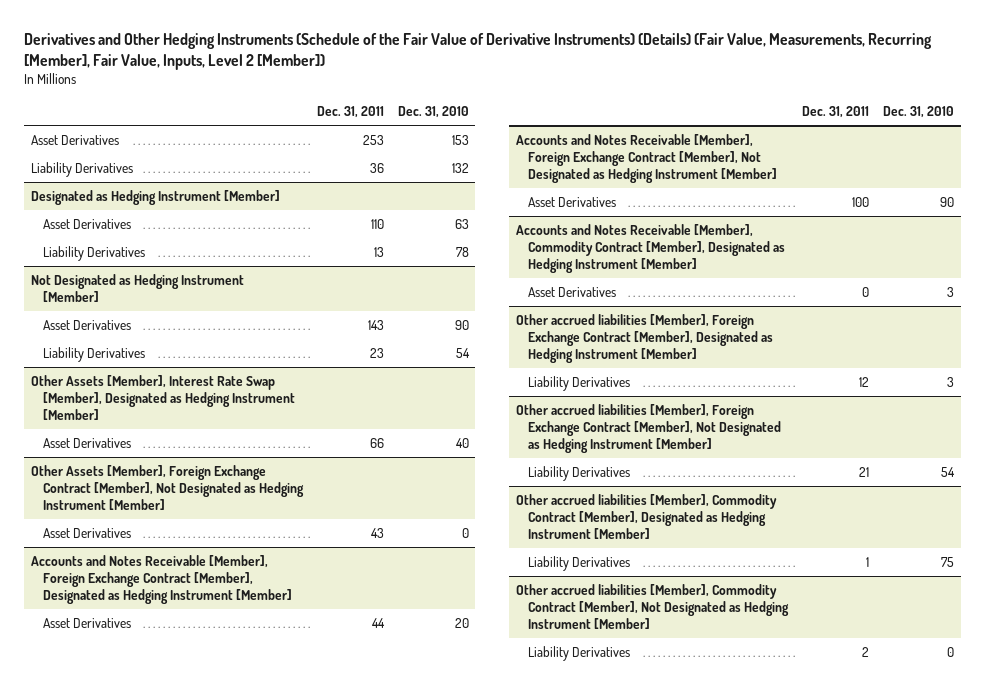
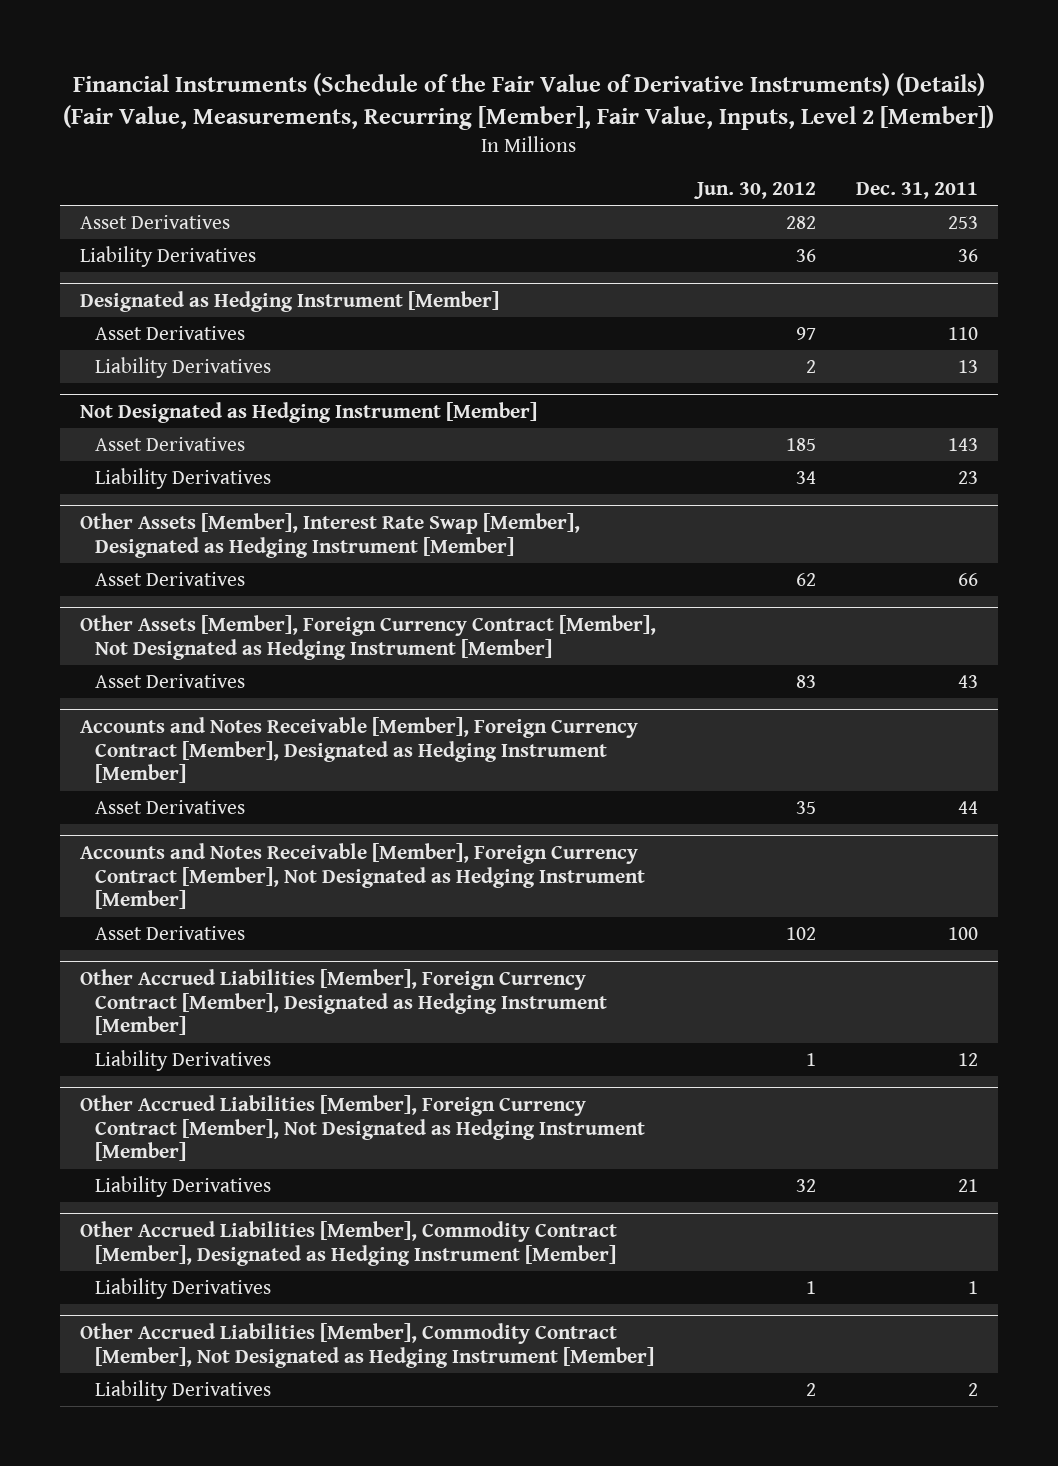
- Derivatives and Other Hedging Instruments (Schedule of the Fair Value of Derivative Instruments) (Details) (Fair Value, Measurements, Recurring [Member], Fair Value, Inputs, Level 2 [Member])
+ Financial Instruments (Schedule of the Fair Value of Derivative Instruments) (Details) (Fair Value, Measurements, Recurring [Member], Fair Value, Inputs, Level 2 [Member])
- | Dec. 31, 2011 | Dec. 31, 2010
+ | Jun. 30, 2012 | Dec. 31, 2011
- Other Assets [Member], Foreign Exchange Contract [Member], Not Designated as Hedging Instrument [Member]
+ Other Assets [Member], Foreign Currency Contract [Member], Not Designated as Hedging Instrument [Member]
- Accounts and Notes Receivable [Member], Foreign Exchange Contract [Member], Designated as Hedging Instrument [Member]
+ Accounts and Notes Receivable [Member], Foreign Currency Contract [Member], Designated as Hedging Instrument [Member]
- Accounts and Notes Receivable [Member], Foreign Exchange Contract [Member], Not Designated as Hedging Instrument [Member]
+ Accounts and Notes Receivable [Member], Foreign Currency Contract [Member], Not Designated as Hedging Instrument [Member]
- Accounts and Notes Receivable [Member], Commodity Contract [Member], Designated as Hedging Instrument [Member]
- Asset Derivatives | 0 | 3
- Other accrued liabilities [Member], Foreign Exchange Contract [Member], Designated as Hedging Instrument [Member]
+ Other Accrued Liabilities [Member], Foreign Currency Contract [Member], Designated as Hedging Instrument [Member]
- Other accrued liabilities [Member], Foreign Exchange Contract [Member], Not Designated as Hedging Instrument [Member]
+ Other Accrued Liabilities [Member], Foreign Currency Contract [Member], Not Designated as Hedging Instrument [Member]
- Other accrued liabilities [Member], Commodity Contract [Member], Designated as Hedging Instrument [Member]
+ Other Accrued Liabilities [Member], Commodity Contract [Member], Designated as Hedging Instrument [Member]
- Other accrued liabilities [Member], Commodity Contract [Member], Not Designated as Hedging Instrument [Member]
+ Other Accrued Liabilities [Member], Commodity Contract [Member], Not Designated as Hedging Instrument [Member]

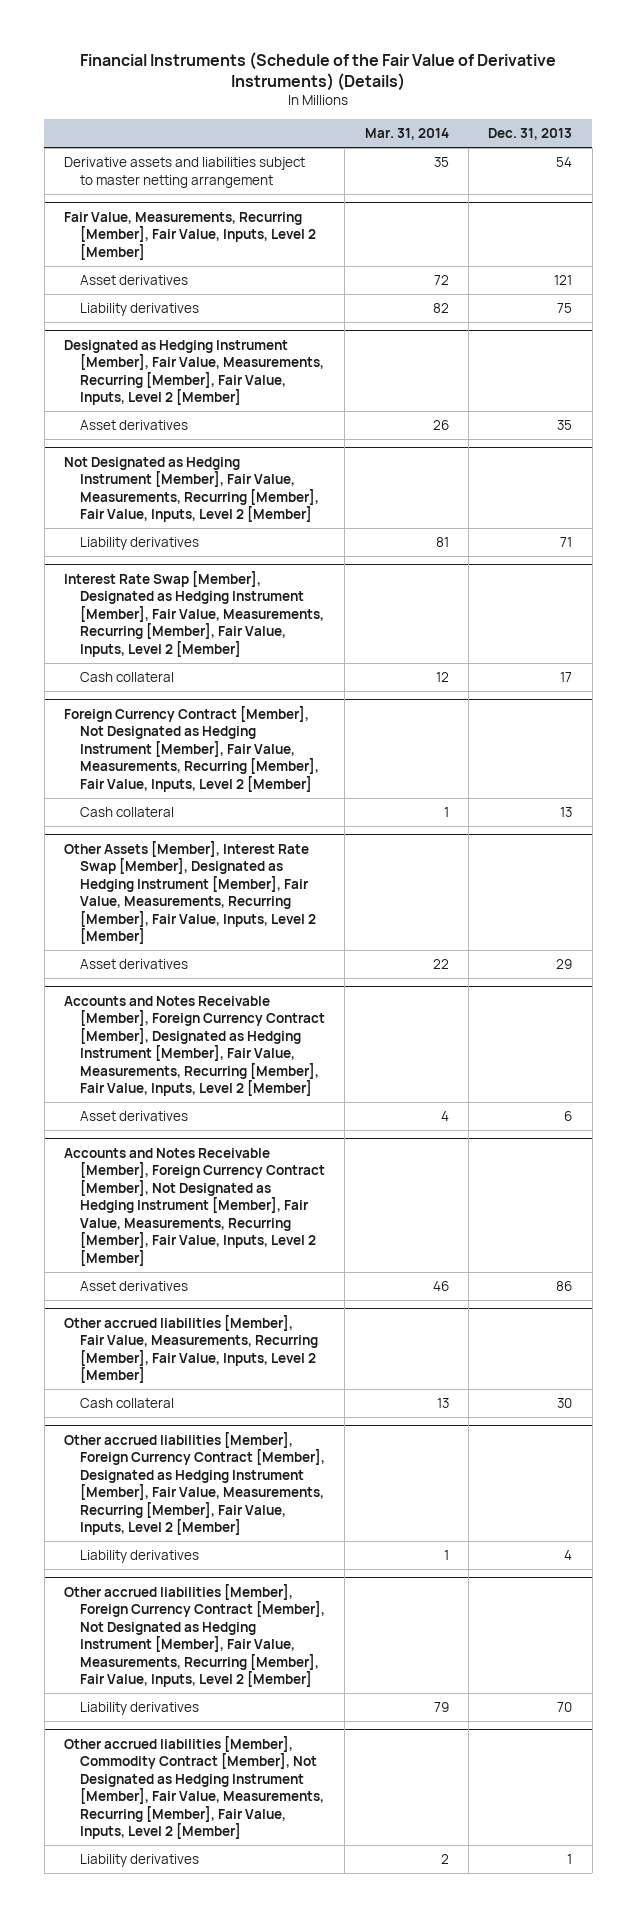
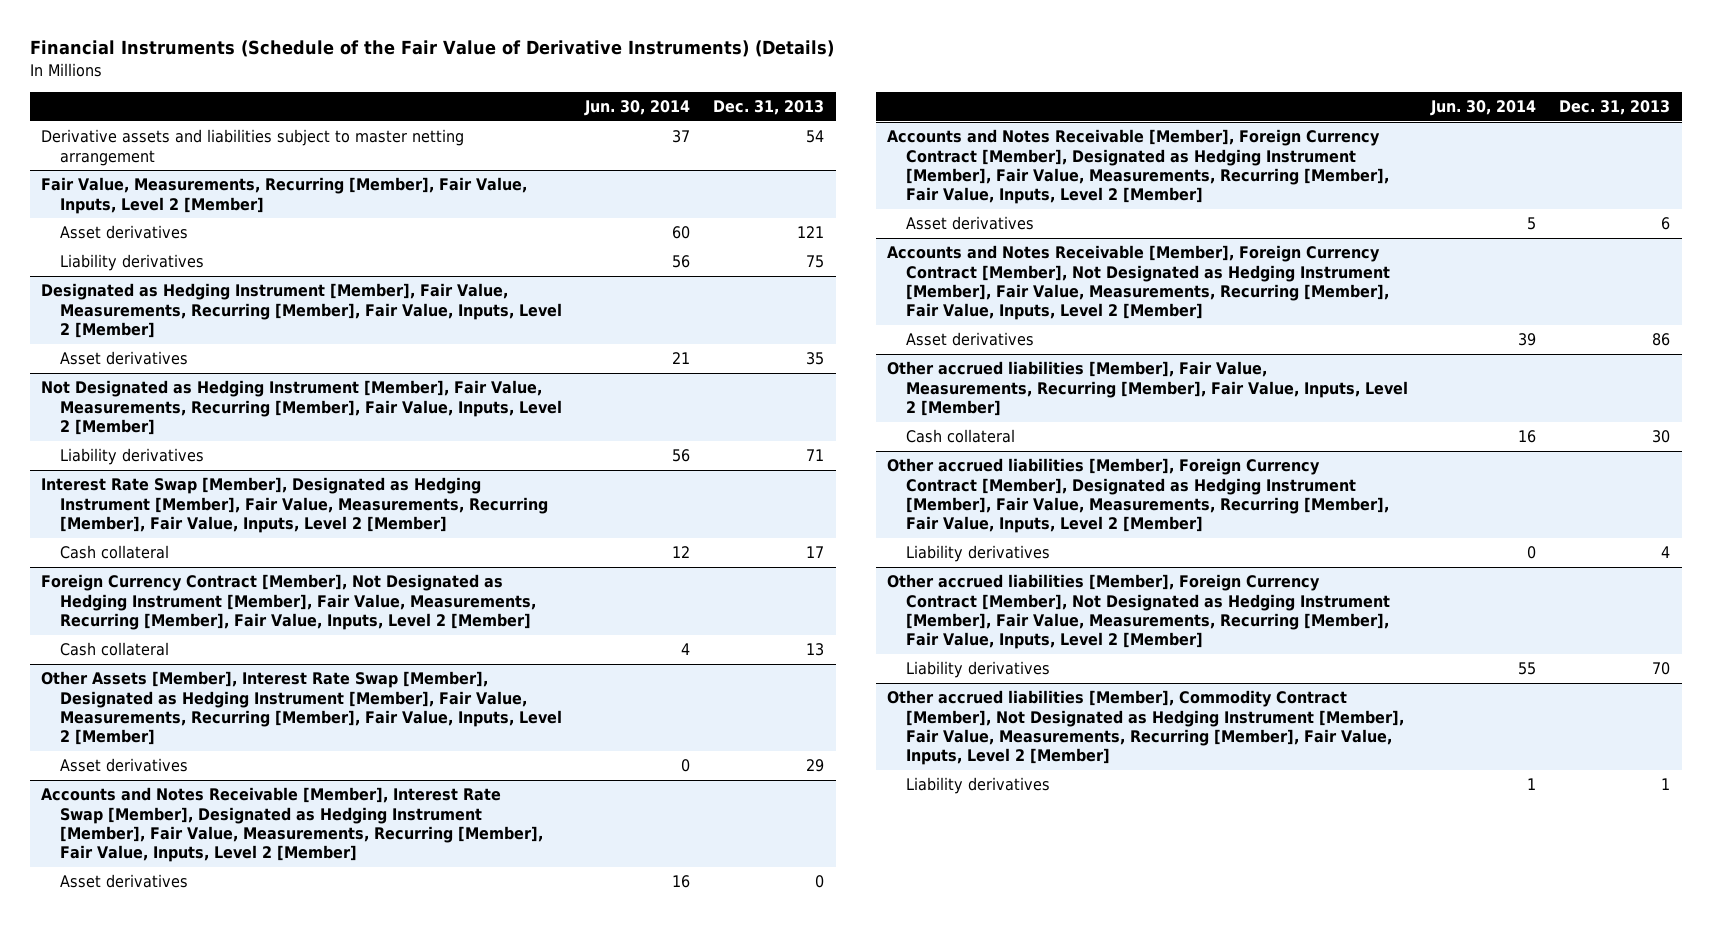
- | Mar. 31, 2014 | Dec. 31, 2013
+ | Jun. 30, 2014 | Dec. 31, 2013
+ Accounts and Notes Receivable [Member], Interest Rate Swap [Member], Designated as Hedging Instrument [Member], Fair Value, Measurements, Recurring [Member], Fair Value, Inputs, Level 2 [Member]
+ Asset derivatives | 16 | 0

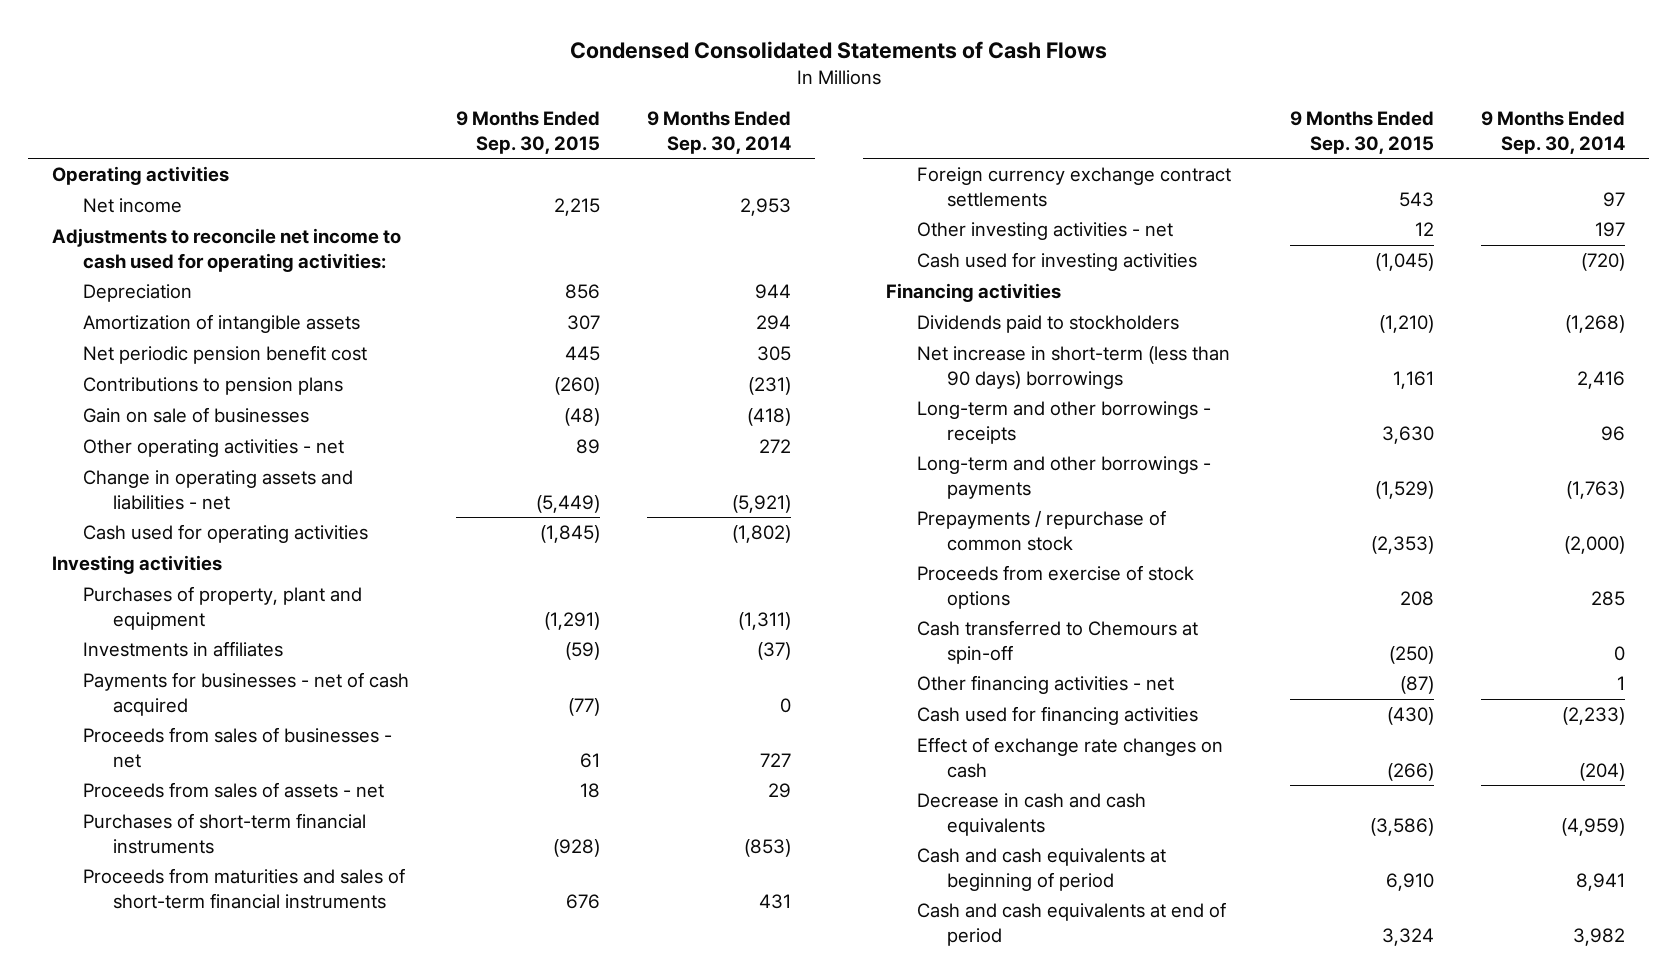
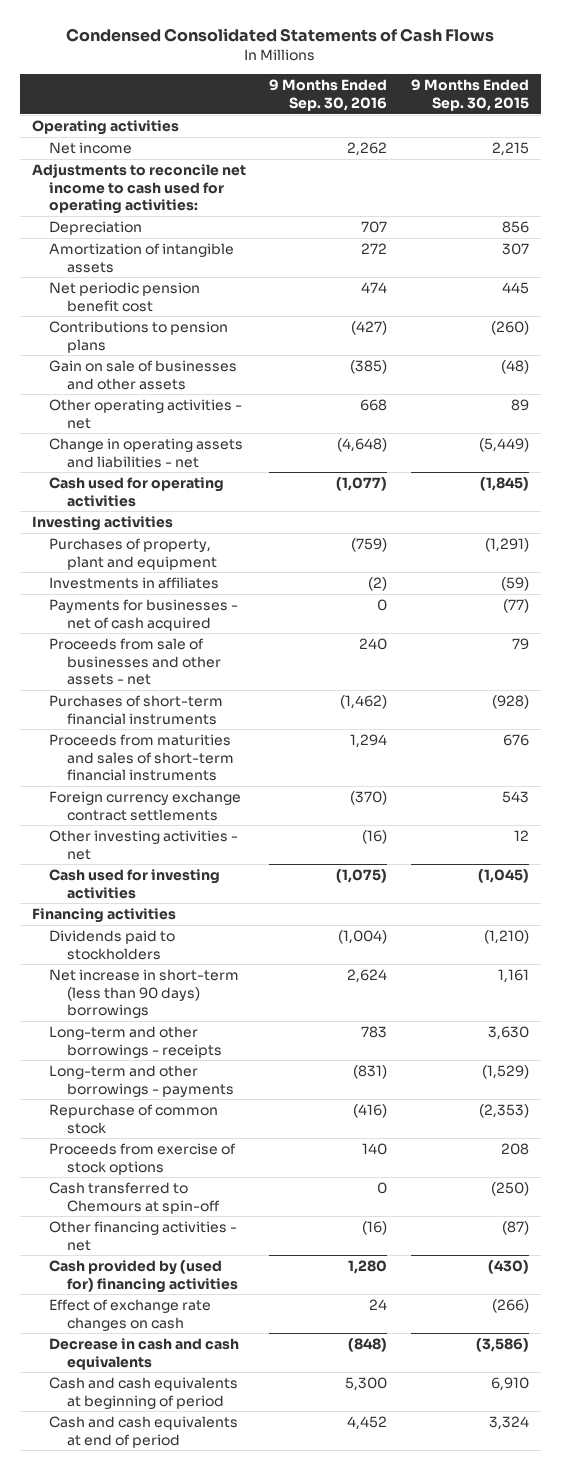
- | 9 Months Ended Sep. 30, 2015 | 9 Months Ended Sep. 30, 2014
+ | 9 Months Ended Sep. 30, 2016 | 9 Months Ended Sep. 30, 2015
- Gain on sale of businesses | (48) | (418)
+ Gain on sale of businesses and other assets | (385) | (48)
- Proceeds from sales of businesses - net | 61 | 727
- Proceeds from sales of assets - net | 18 | 29
+ Proceeds from sale of businesses and other assets - net | 240 | 79
- Prepayments / repurchase of common stock | (2,353) | (2,000)
+ Repurchase of common stock | (416) | (2,353)
- Cash used for financing activities | (430) | (2,233)
+ Cash provided by (used for) financing activities | 1,280 | (430)

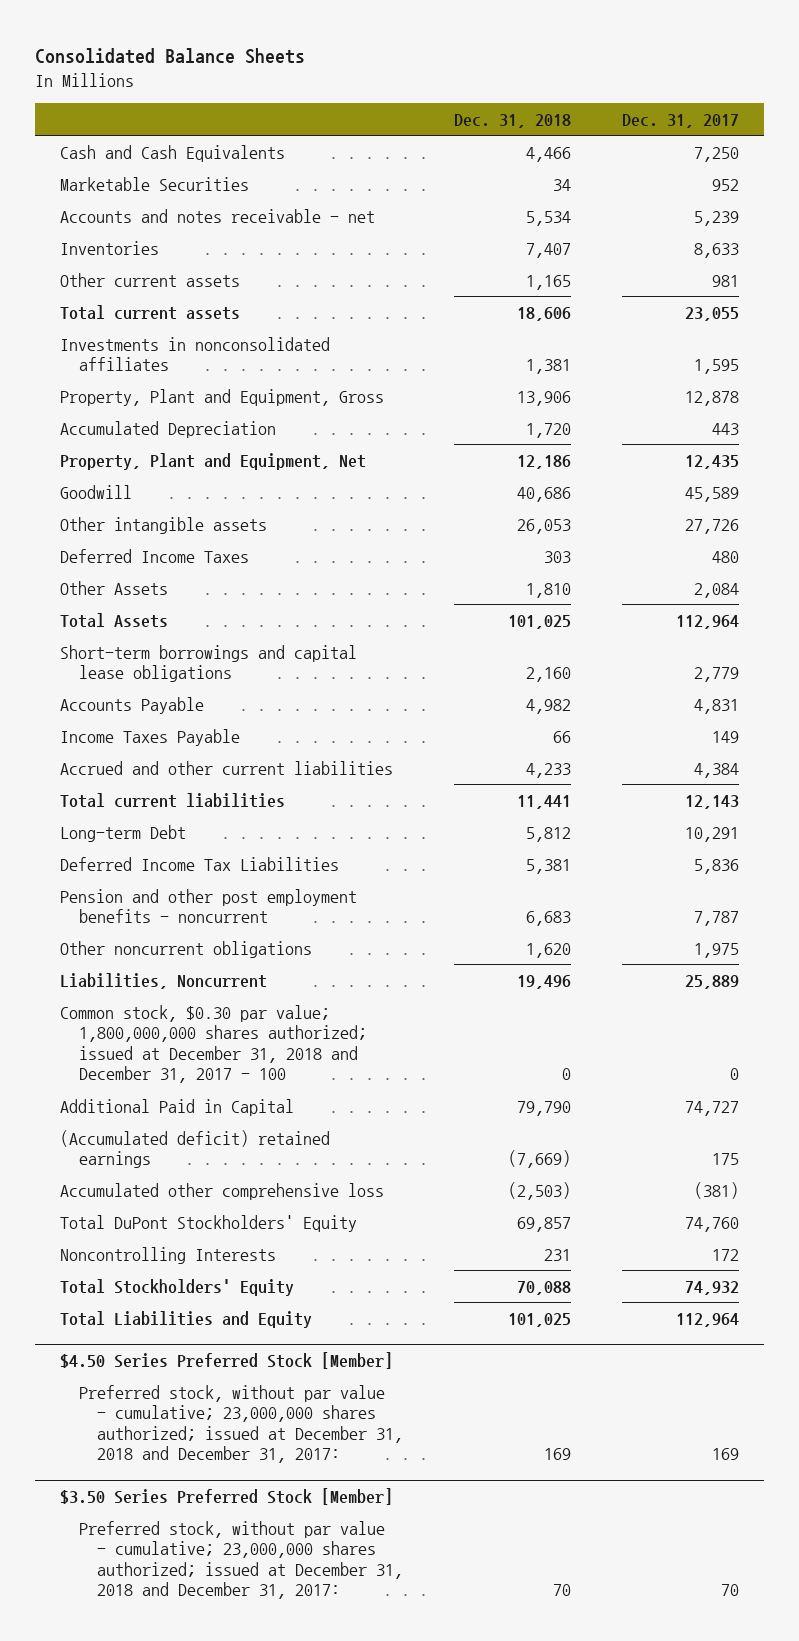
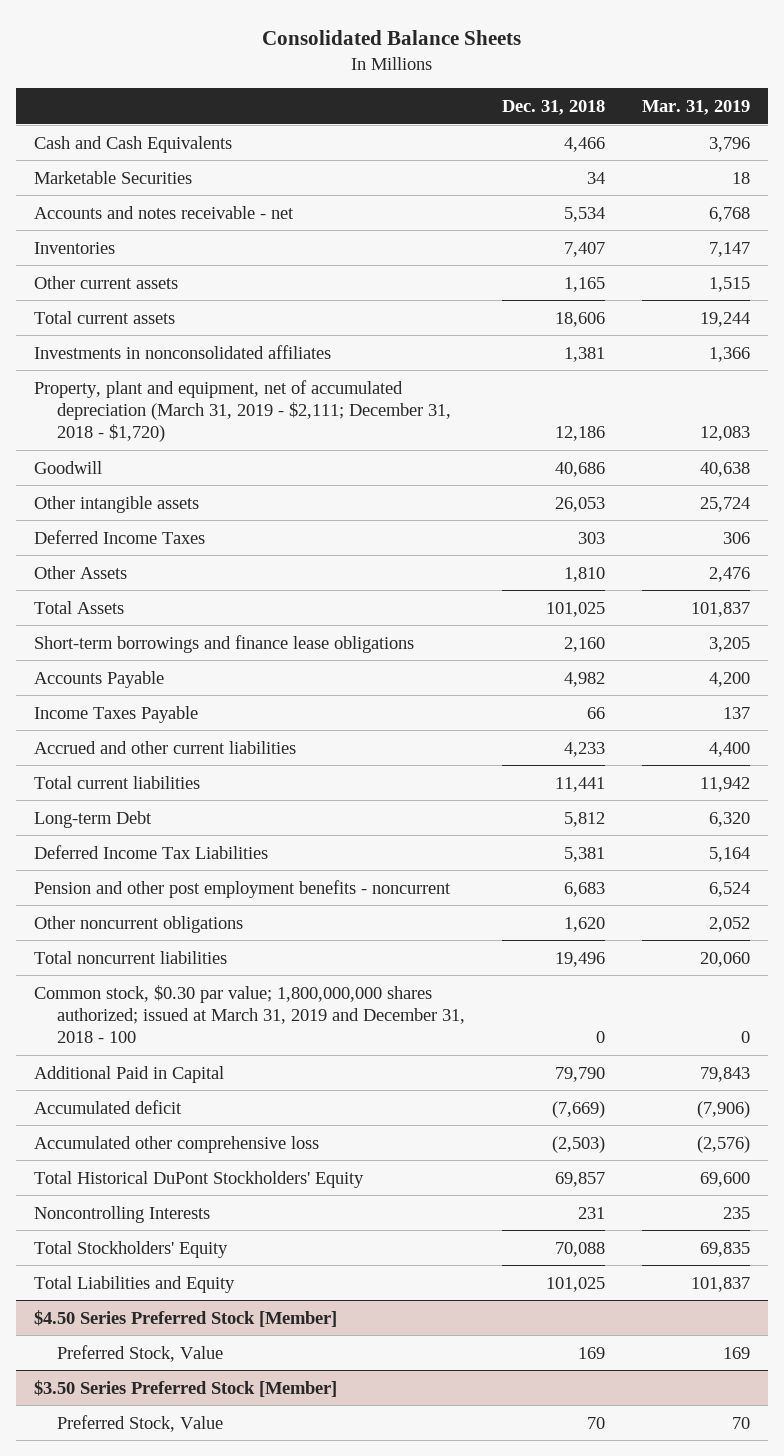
- | Dec. 31, 2018 | Dec. 31, 2017
+ | Dec. 31, 2018 | Mar. 31, 2019
- Property, Plant and Equipment, Gross | 13,906 | 12,878
- Accumulated Depreciation | 1,720 | 443
- Property, Plant and Equipment, Net | 12,186 | 12,435
+ Property, plant and equipment, net of accumulated depreciation (March 31, 2019 - $2,111; December 31, 2018 - $1,720) | 12,186 | 12,083
- Short-term borrowings and capital lease obligations | 2,160 | 2,779
+ Short-term borrowings and finance lease obligations | 2,160 | 3,205
- Liabilities, Noncurrent | 19,496 | 25,889
- Common stock, $0.30 par value; 1,800,000,000 shares authorized; issued at December 31, 2018 and December 31, 2017 - 100 | 0 | 0
+ Total noncurrent liabilities | 19,496 | 20,060
+ Common stock, $0.30 par value; 1,800,000,000 shares authorized; issued at March 31, 2019 and December 31, 2018 - 100 | 0 | 0
- (Accumulated deficit) retained earnings | (7,669) | 175
+ Accumulated deficit | (7,669) | (7,906)
- Total DuPont Stockholders' Equity | 69,857 | 74,760
+ Total Historical DuPont Stockholders' Equity | 69,857 | 69,600
@ $4.50 Series Preferred Stock [Member]
- Preferred stock, without par value - cumulative; 23,000,000 shares authorized; issued at December 31, 2018 and December 31, 2017: | 169 | 169
+ Preferred Stock, Value | 169 | 169
@ $3.50 Series Preferred Stock [Member]
- Preferred stock, without par value - cumulative; 23,000,000 shares authorized; issued at December 31, 2018 and December 31, 2017: | 70 | 70
+ Preferred Stock, Value | 70 | 70

